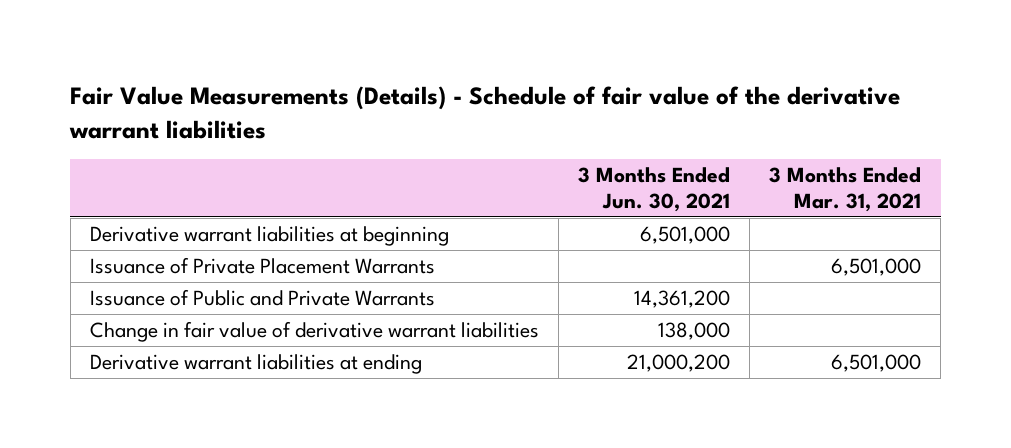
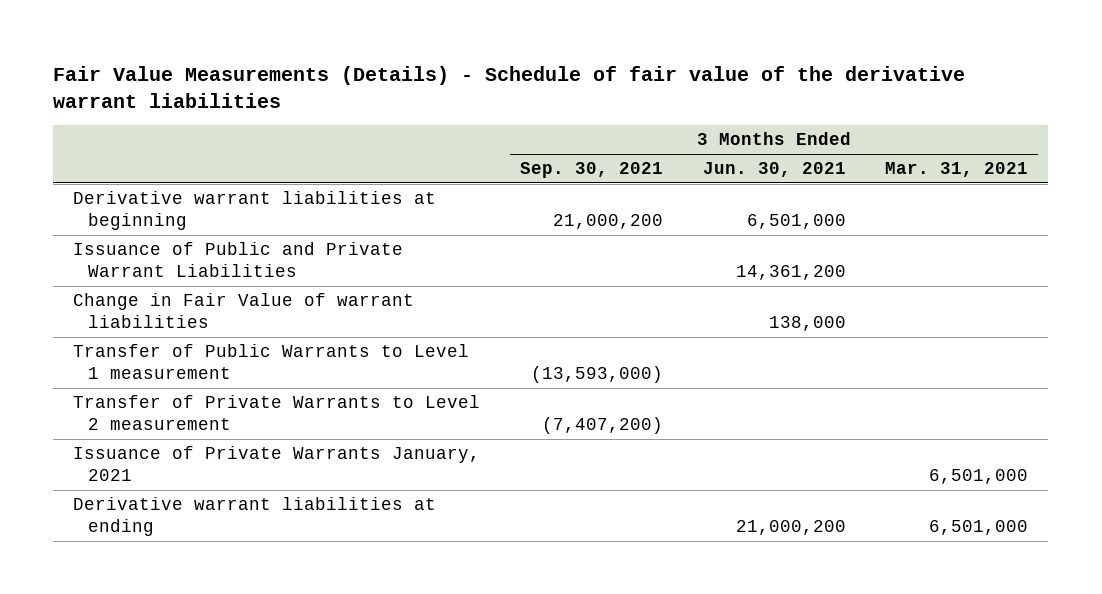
- | 3 Months Ended Jun. 30, 2021 | 3 Months Ended Mar. 31, 2021
+ | 3 Months Ended Sep. 30, 2021 | 3 Months Ended Jun. 30, 2021 | 3 Months Ended Mar. 31, 2021
- Issuance of Private Placement Warrants | | 6,501,000
- Issuance of Public and Private Warrants | 14,361,200 |
- Change in fair value of derivative warrant liabilities | 138,000 |
+ Issuance of Public and Private Warrant Liabilities | | 14,361,200 |
+ Change in Fair Value of warrant liabilities | | 138,000 |
+ Transfer of Public Warrants to Level 1 measurement | (13,593,000) | |
+ Transfer of Private Warrants to Level 2 measurement | (7,407,200) | |
+ Issuance of Private Warrants January, 2021 | | | 6,501,000

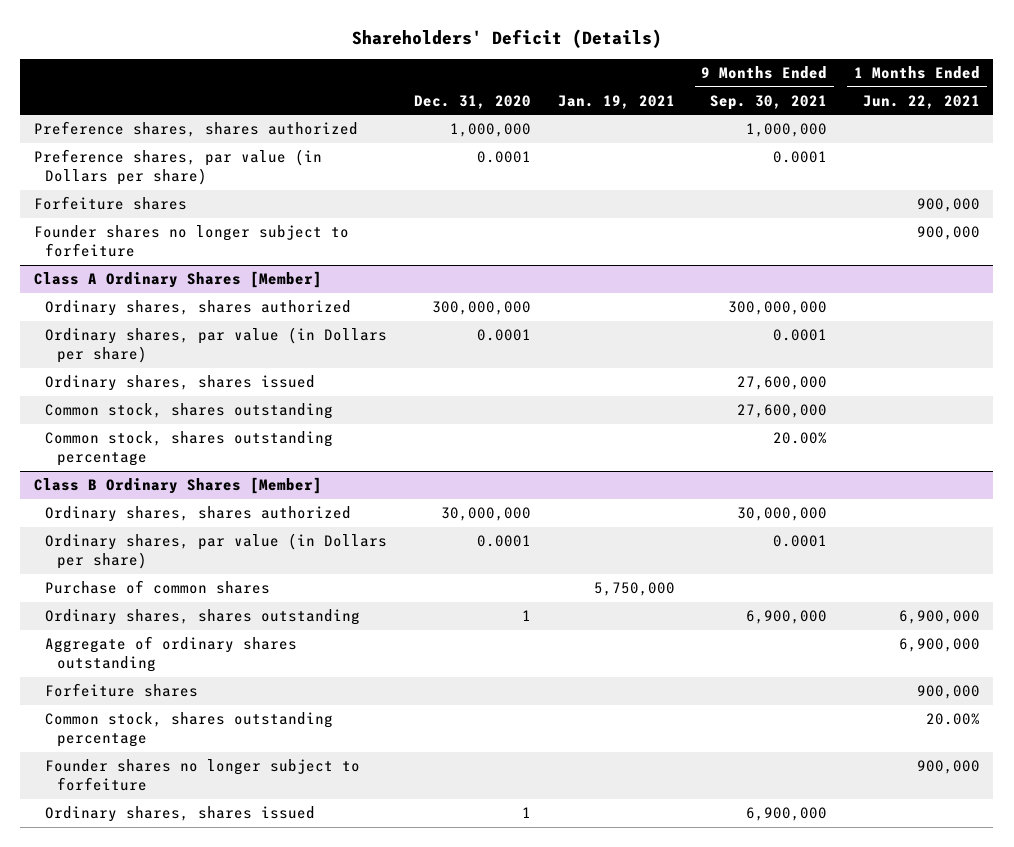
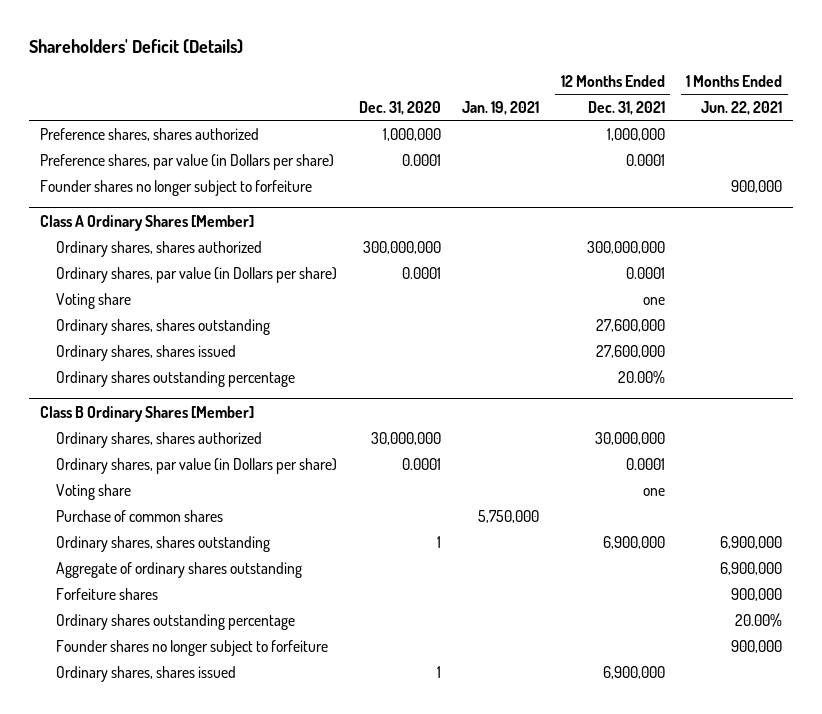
- | Dec. 31, 2020 | Jan. 19, 2021 | 9 Months Ended Sep. 30, 2021 | 1 Months Ended Jun. 22, 2021
+ | Dec. 31, 2020 | Jan. 19, 2021 | 12 Months Ended Dec. 31, 2021 | 1 Months Ended Jun. 22, 2021
- Forfeiture shares | | | | 900,000
@ Class A Ordinary Shares [Member]
+ Voting share | | | one |
+ Ordinary shares, shares outstanding | | | 27,600,000 |
- Common stock, shares outstanding | | | 27,600,000 |
- Common stock, shares outstanding percentage | | | 20.00% |
+ Ordinary shares outstanding percentage | | | 20.00% |
@ Class B Ordinary Shares [Member]
+ Voting share | | | one |
- Common stock, shares outstanding percentage | | | | 20.00%
+ Ordinary shares outstanding percentage | | | | 20.00%

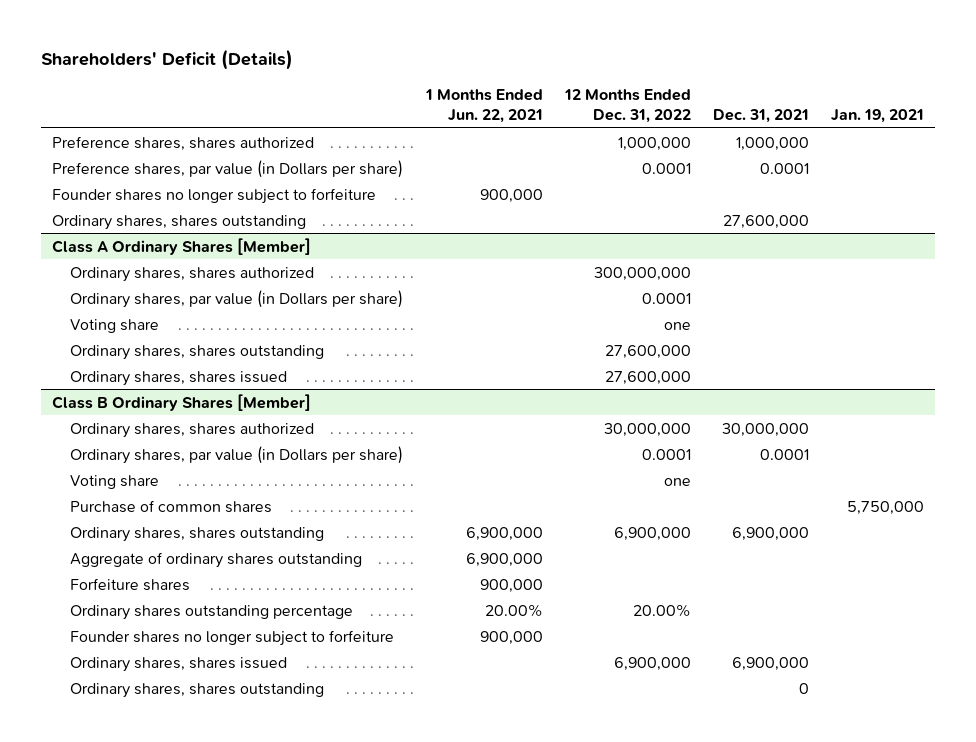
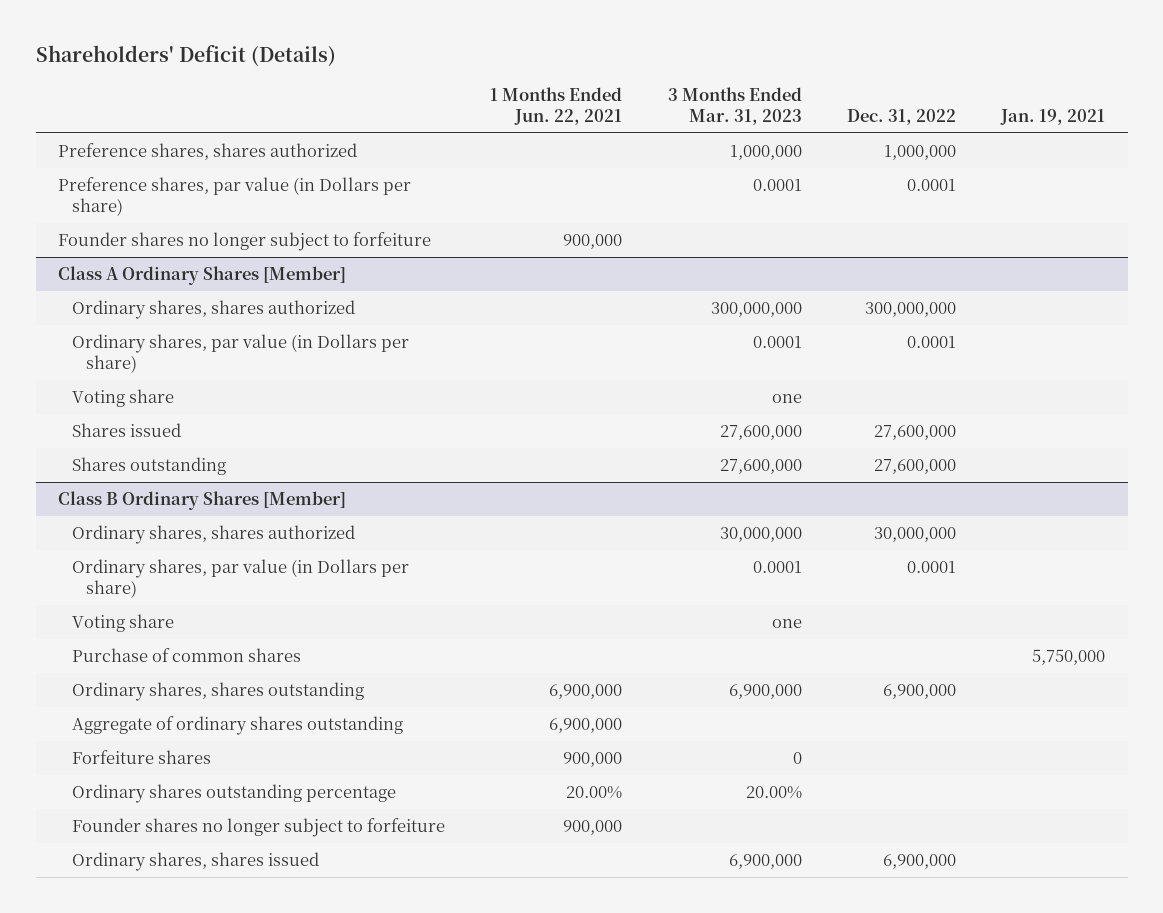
- | 1 Months Ended Jun. 22, 2021 | 12 Months Ended Dec. 31, 2022 | Dec. 31, 2021 | Jan. 19, 2021
+ | 1 Months Ended Jun. 22, 2021 | 3 Months Ended Mar. 31, 2023 | Dec. 31, 2022 | Jan. 19, 2021
- Ordinary shares, shares outstanding | | | 27,600,000 |
@ Class A Ordinary Shares [Member]
- Ordinary shares, shares outstanding | | 27,600,000 | |
- Ordinary shares, shares issued | | 27,600,000 | |
+ Shares issued | | 27,600,000 | 27,600,000 |
+ Shares outstanding | | 27,600,000 | 27,600,000 |
@ Class B Ordinary Shares [Member]
- Ordinary shares, shares outstanding | | | 0 |

